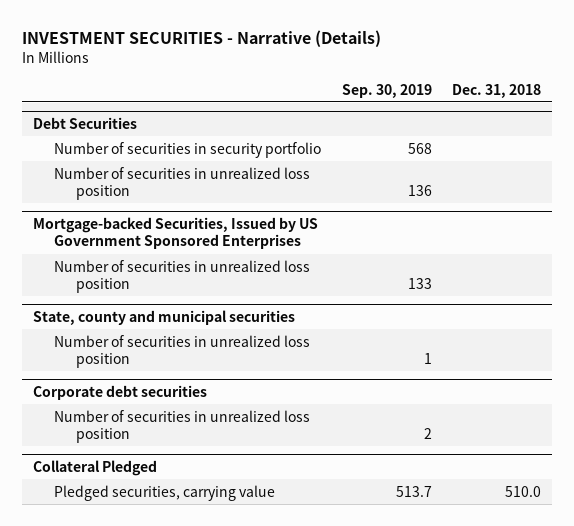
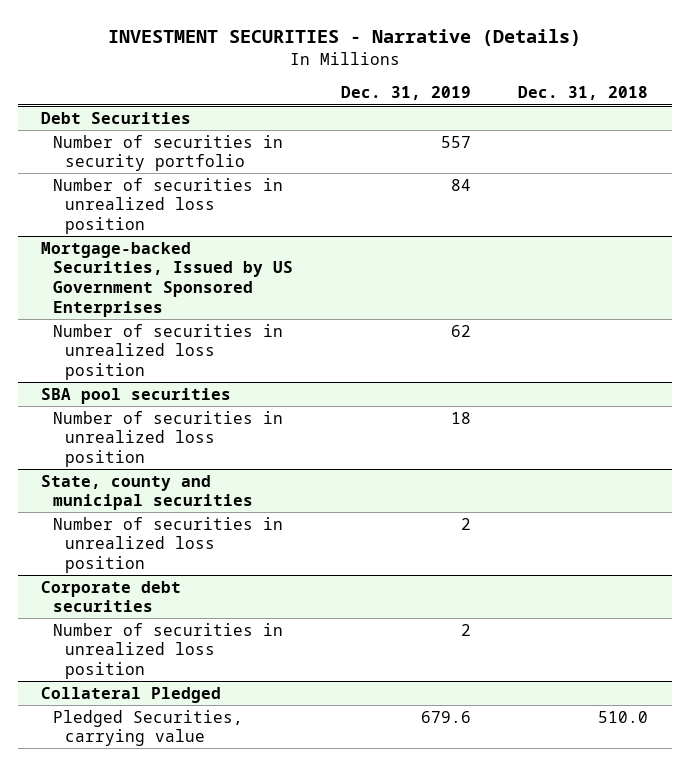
- | Sep. 30, 2019 | Dec. 31, 2018
+ | Dec. 31, 2019 | Dec. 31, 2018
+ SBA pool securities
+ Number of securities in unrealized loss position | 18 |
@ Collateral Pledged
- Pledged securities, carrying value | 513.7 | 510.0
+ Pledged Securities, carrying value | 679.6 | 510.0

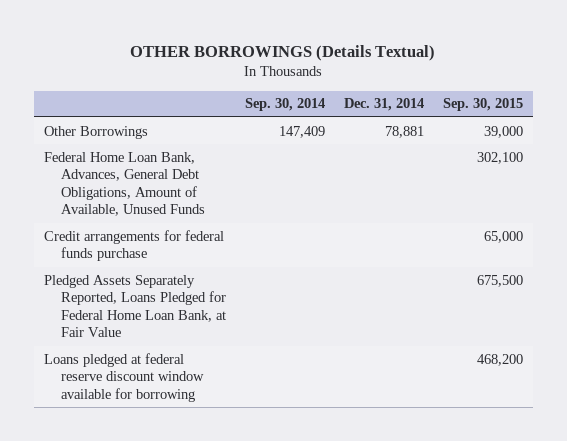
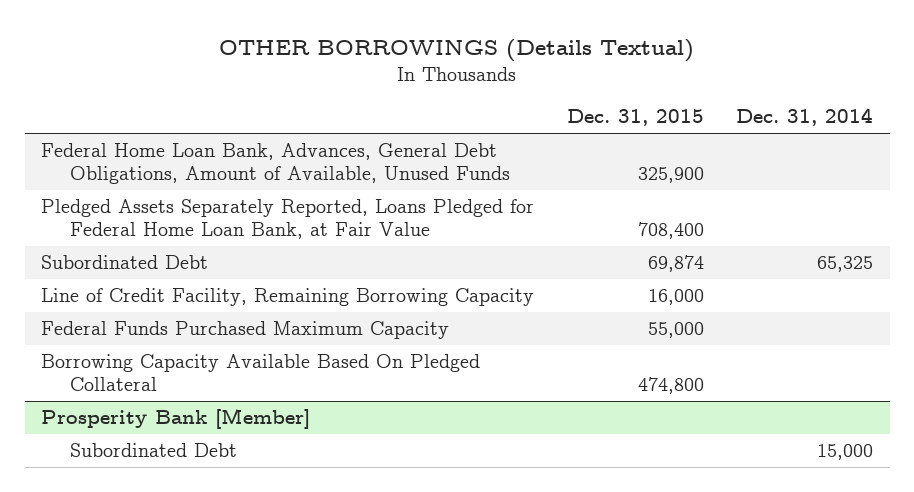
- | Sep. 30, 2014 | Dec. 31, 2014 | Sep. 30, 2015
+ | Dec. 31, 2015 | Dec. 31, 2014
- Other Borrowings | 147,409 | 78,881 | 39,000
- Credit arrangements for federal funds purchase | | | 65,000
- Loans pledged at federal reserve discount window available for borrowing | | | 468,200
+ Subordinated Debt | 69,874 | 65,325
+ Line of Credit Facility, Remaining Borrowing Capacity | 16,000 |
+ Federal Funds Purchased Maximum Capacity | 55,000 |
+ Borrowing Capacity Available Based On Pledged Collateral | 474,800 |
+ Prosperity Bank [Member]
+ Subordinated Debt | | 15,000

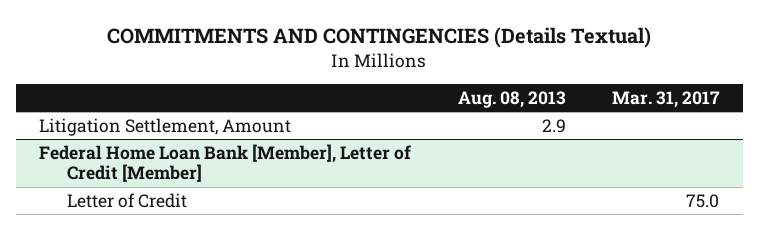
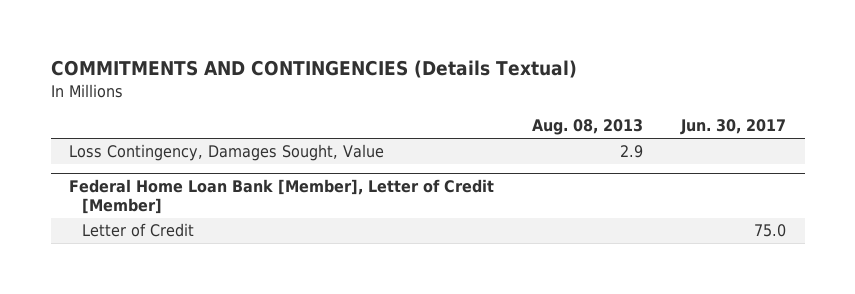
- | Aug. 08, 2013 | Mar. 31, 2017
+ | Aug. 08, 2013 | Jun. 30, 2017
- Litigation Settlement, Amount | 2.9 |
+ Loss Contingency, Damages Sought, Value | 2.9 |

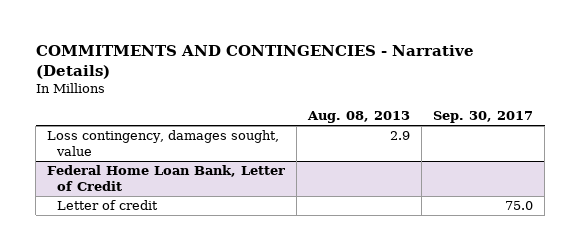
- COMMITMENTS AND CONTINGENCIES (Details Textual)
+ COMMITMENTS AND CONTINGENCIES - Narrative (Details)
- | Aug. 08, 2013 | Jun. 30, 2017
+ | Aug. 08, 2013 | Sep. 30, 2017
- Loss Contingency, Damages Sought, Value | 2.9 |
- Federal Home Loan Bank [Member], Letter of Credit [Member]
- Letter of Credit | | 75.0
+ Loss contingency, damages sought, value | 2.9 |
+ Federal Home Loan Bank, Letter of Credit
+ Letter of credit | | 75.0

